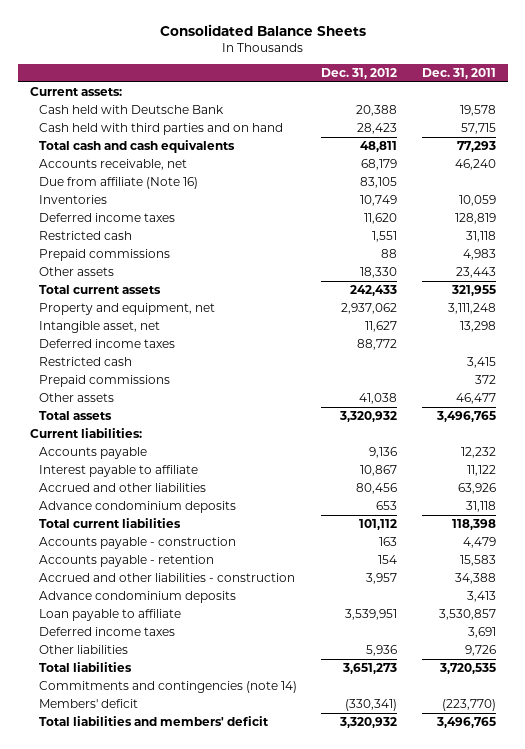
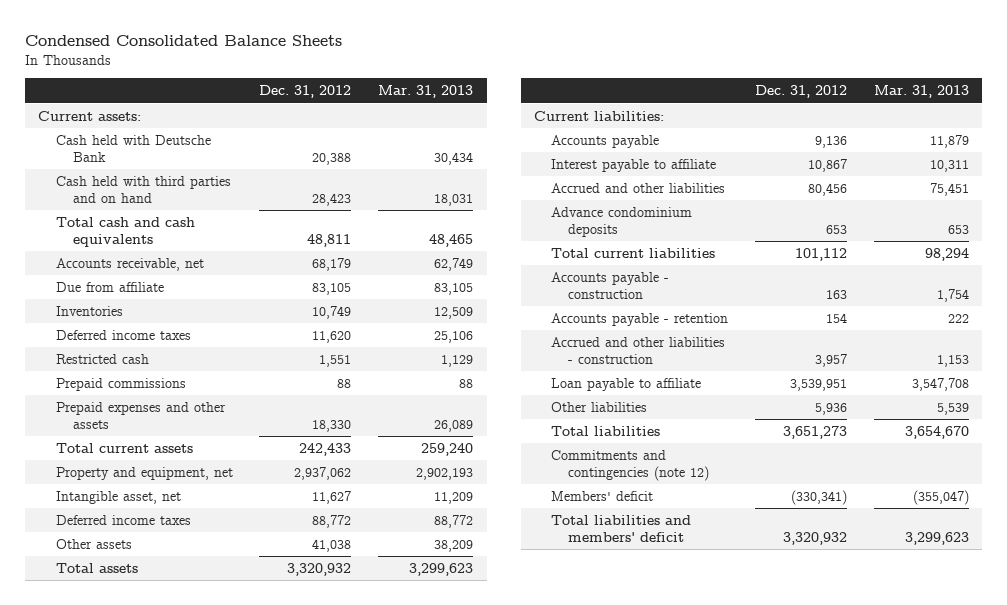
- Consolidated Balance Sheets
+ Condensed Consolidated Balance Sheets
- | Dec. 31, 2012 | Dec. 31, 2011
+ | Dec. 31, 2012 | Mar. 31, 2013
- Due from affiliate (Note 16) | 83,105 |
+ Due from affiliate | 83,105 | 83,105
- Other assets | 18,330 | 23,443
+ Prepaid expenses and other assets | 18,330 | 26,089
- Restricted cash | | 3,415
- Prepaid commissions | | 372
- Advance condominium deposits | | 3,413
- Deferred income taxes | | 3,691
- Commitments and contingencies (note 14)
+ Commitments and contingencies (note 12)

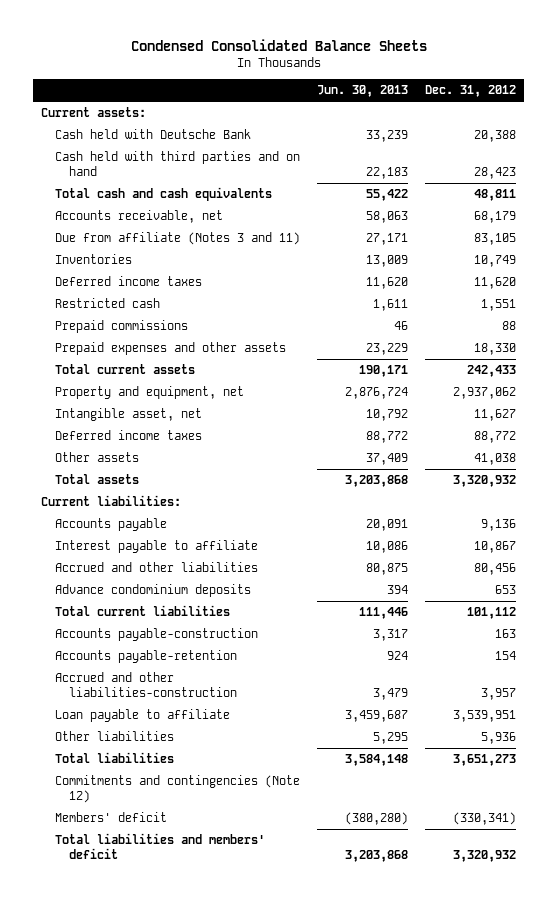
- | Dec. 31, 2012 | Mar. 31, 2013
+ | Jun. 30, 2013 | Dec. 31, 2012
- Due from affiliate | 83,105 | 83,105
+ Due from affiliate (Notes 3 and 11) | 27,171 | 83,105
- Accounts payable - construction | 163 | 1,754
- Accounts payable - retention | 154 | 222
- Accrued and other liabilities - construction | 3,957 | 1,153
+ Accounts payable-construction | 3,317 | 163
+ Accounts payable-retention | 924 | 154
+ Accrued and other liabilities-construction | 3,479 | 3,957
- Commitments and contingencies (note 12)
+ Commitments and contingencies (Note 12)

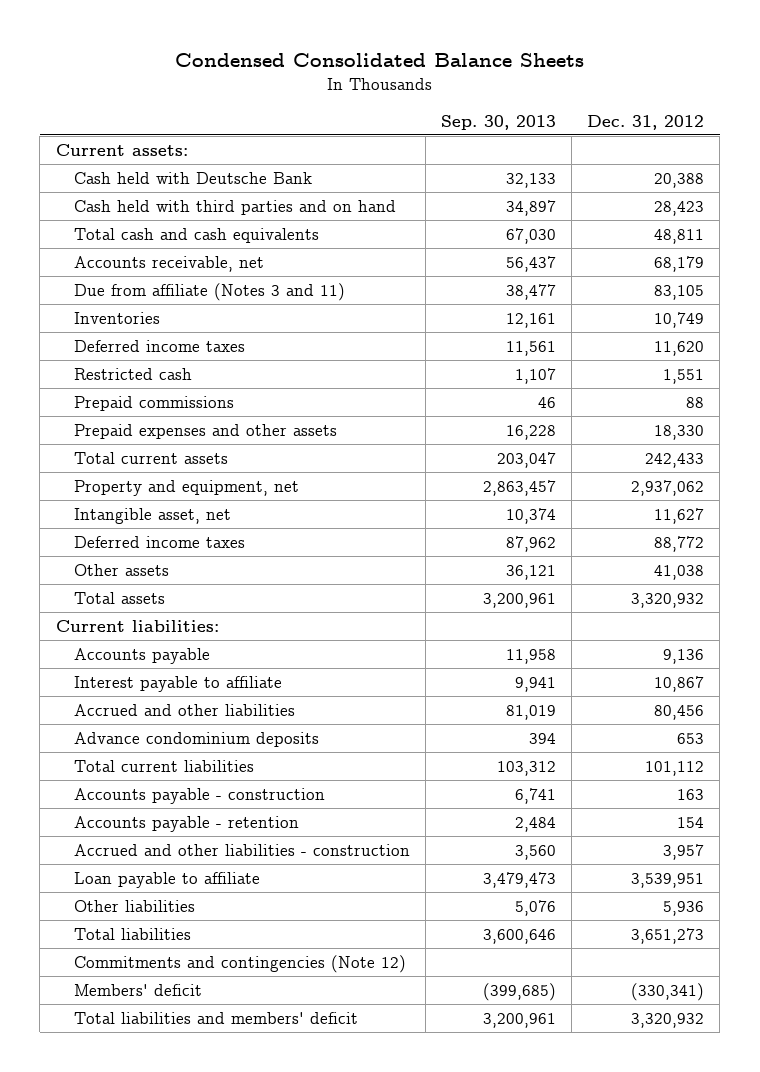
- | Jun. 30, 2013 | Dec. 31, 2012
+ | Sep. 30, 2013 | Dec. 31, 2012
- Accounts payable-construction | 3,317 | 163
- Accounts payable-retention | 924 | 154
- Accrued and other liabilities-construction | 3,479 | 3,957
+ Accounts payable - construction | 6,741 | 163
+ Accounts payable - retention | 2,484 | 154
+ Accrued and other liabilities - construction | 3,560 | 3,957

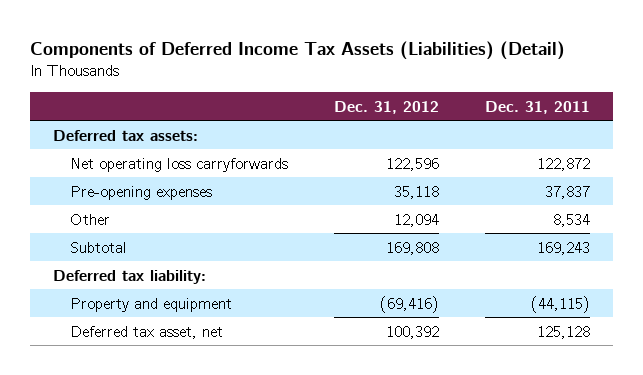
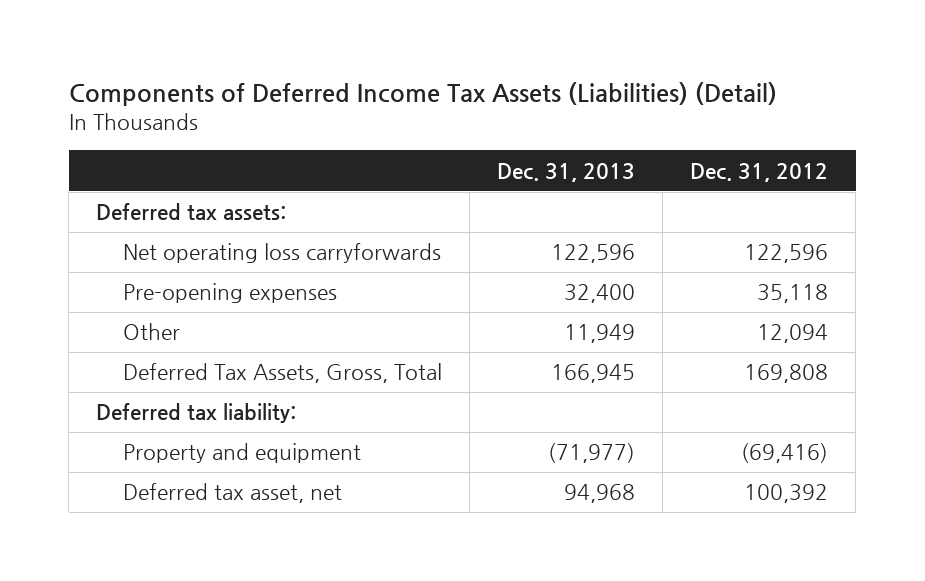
- | Dec. 31, 2012 | Dec. 31, 2011
+ | Dec. 31, 2013 | Dec. 31, 2012
- Subtotal | 169,808 | 169,243
+ Deferred Tax Assets, Gross, Total | 166,945 | 169,808

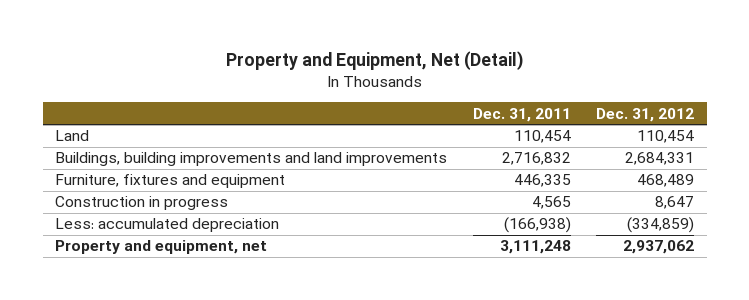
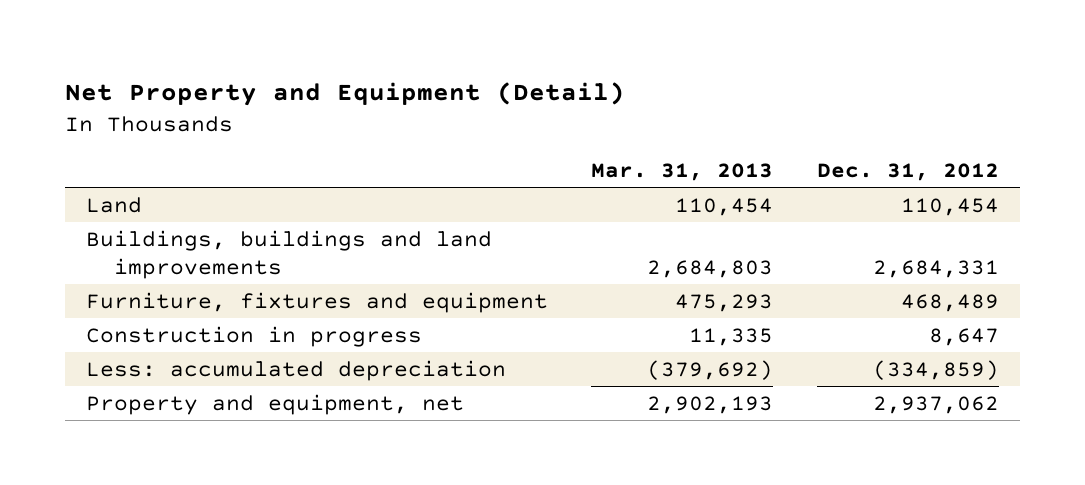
- Property and Equipment, Net (Detail)
+ Net Property and Equipment (Detail)
- | Dec. 31, 2011 | Dec. 31, 2012
+ | Mar. 31, 2013 | Dec. 31, 2012
- Buildings, building improvements and land improvements | 2,716,832 | 2,684,331
+ Buildings, buildings and land improvements | 2,684,803 | 2,684,331

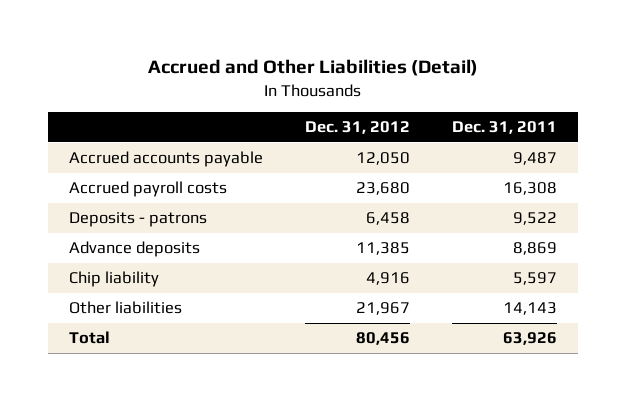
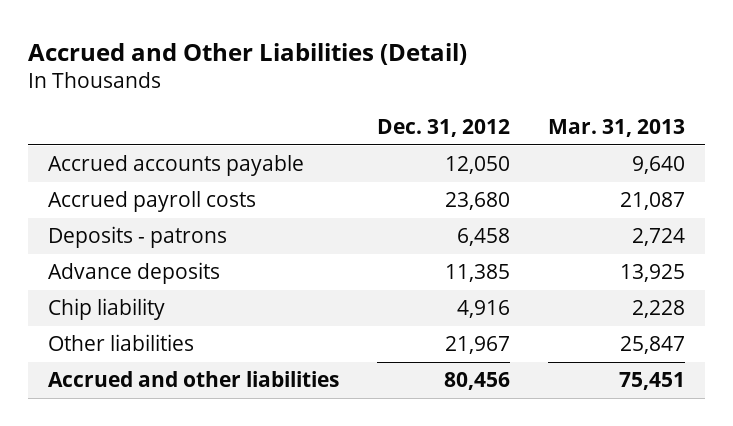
- | Dec. 31, 2012 | Dec. 31, 2011
+ | Dec. 31, 2012 | Mar. 31, 2013
- Total | 80,456 | 63,926
+ Accrued and other liabilities | 80,456 | 75,451

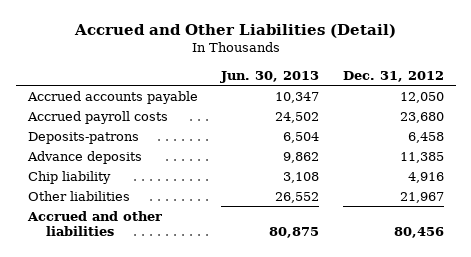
- | Dec. 31, 2012 | Mar. 31, 2013
+ | Jun. 30, 2013 | Dec. 31, 2012
- Deposits - patrons | 6,458 | 2,724
+ Deposits-patrons | 6,504 | 6,458

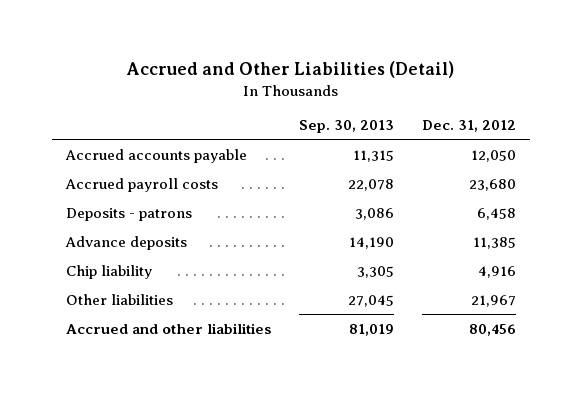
- | Jun. 30, 2013 | Dec. 31, 2012
+ | Sep. 30, 2013 | Dec. 31, 2012
- Deposits-patrons | 6,504 | 6,458
+ Deposits - patrons | 3,086 | 6,458

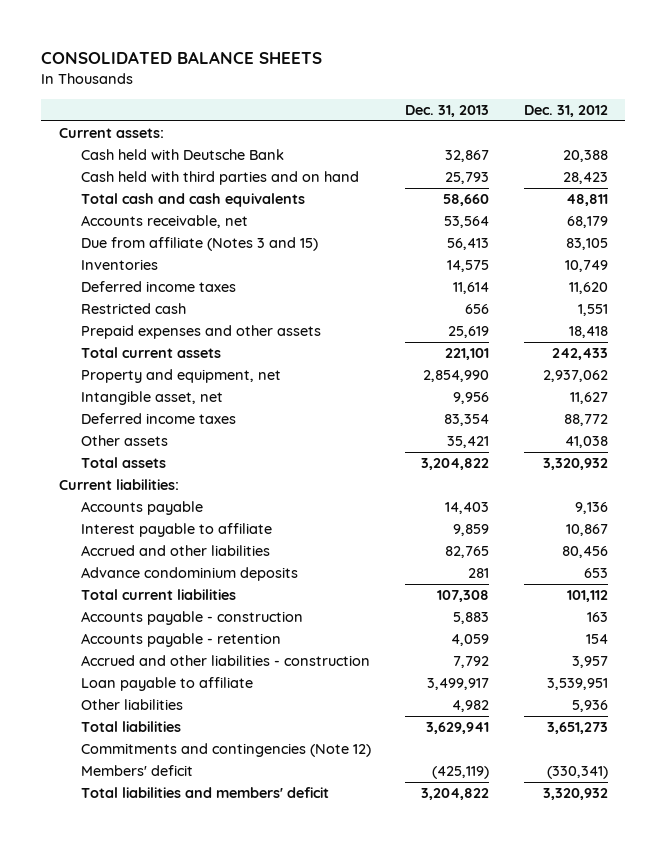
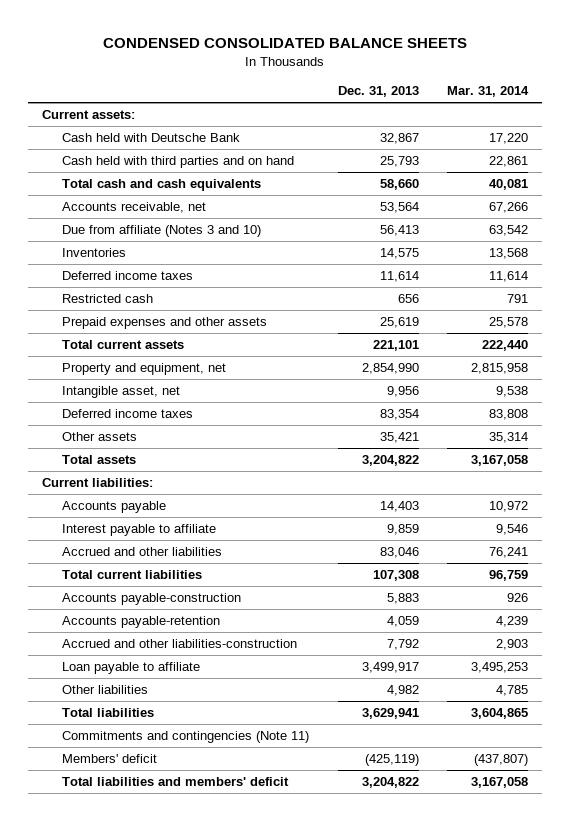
- CONSOLIDATED BALANCE SHEETS
+ CONDENSED CONSOLIDATED BALANCE SHEETS
- | Dec. 31, 2013 | Dec. 31, 2012
+ | Dec. 31, 2013 | Mar. 31, 2014
- Due from affiliate (Notes 3 and 15) | 56,413 | 83,105
+ Due from affiliate (Notes 3 and 10) | 56,413 | 63,542
- Accrued and other liabilities | 82,765 | 80,456
- Advance condominium deposits | 281 | 653
+ Accrued and other liabilities | 83,046 | 76,241
- Accounts payable - construction | 5,883 | 163
- Accounts payable - retention | 4,059 | 154
- Accrued and other liabilities - construction | 7,792 | 3,957
+ Accounts payable-construction | 5,883 | 926
+ Accounts payable-retention | 4,059 | 4,239
+ Accrued and other liabilities-construction | 7,792 | 2,903
- Commitments and contingencies (Note 12)
+ Commitments and contingencies (Note 11)

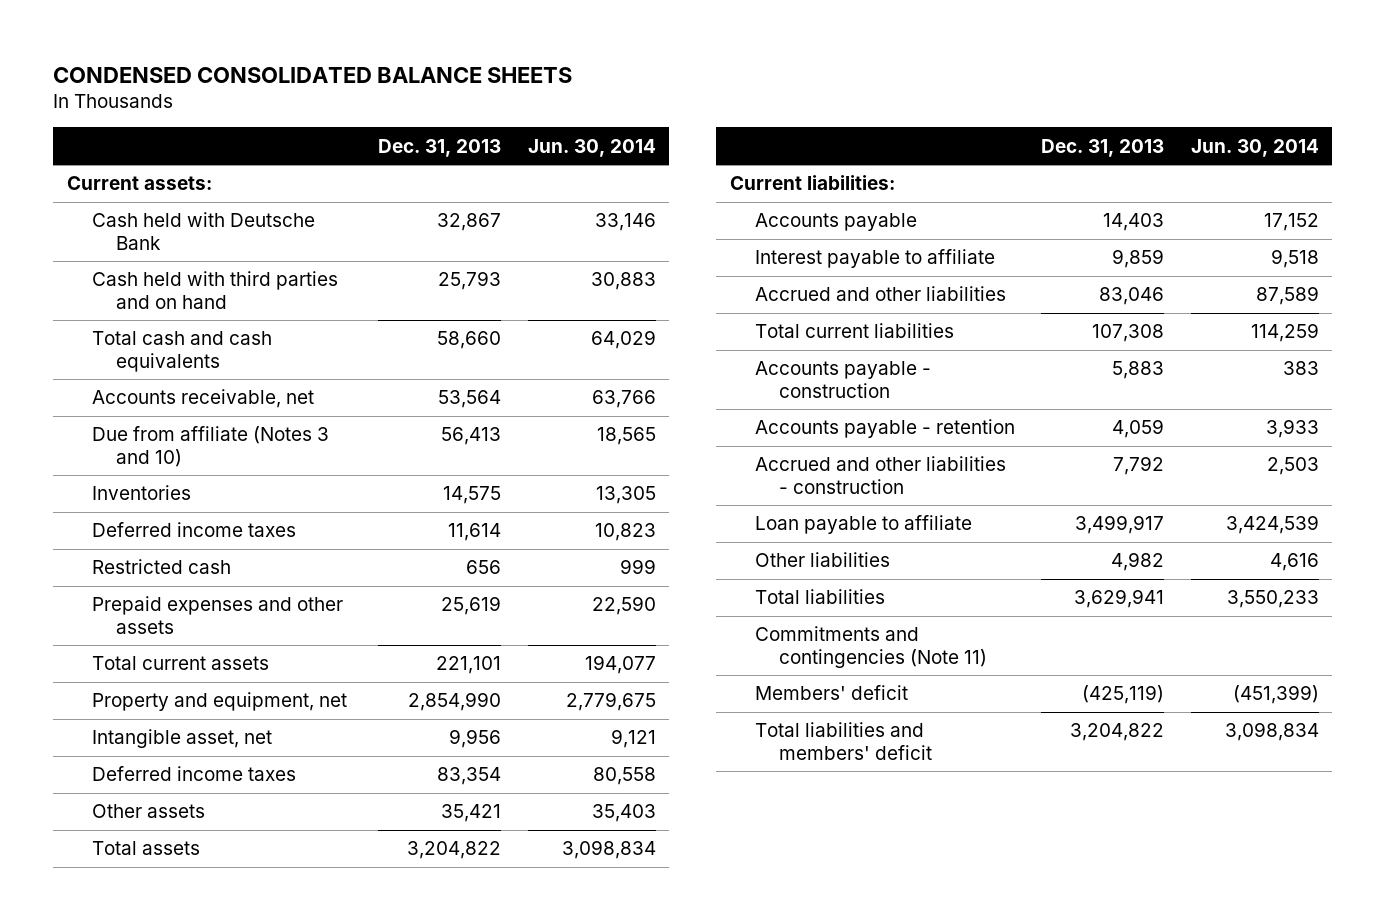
- | Dec. 31, 2013 | Mar. 31, 2014
+ | Dec. 31, 2013 | Jun. 30, 2014
- Accounts payable-construction | 5,883 | 926
- Accounts payable-retention | 4,059 | 4,239
- Accrued and other liabilities-construction | 7,792 | 2,903
+ Accounts payable - construction | 5,883 | 383
+ Accounts payable - retention | 4,059 | 3,933
+ Accrued and other liabilities - construction | 7,792 | 2,503

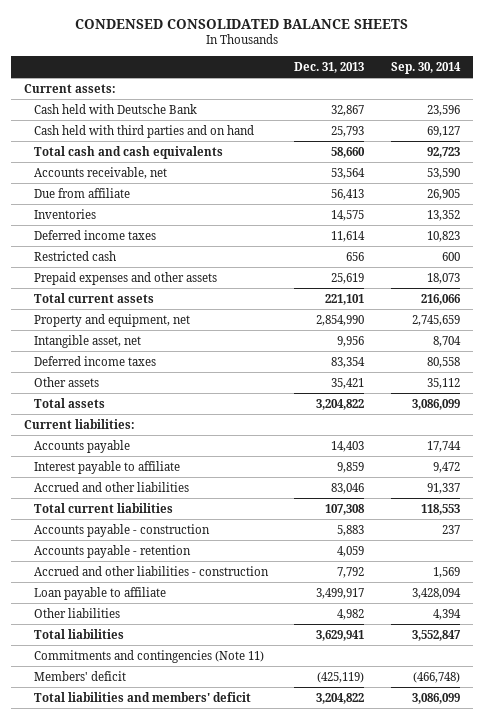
- | Dec. 31, 2013 | Jun. 30, 2014
+ | Dec. 31, 2013 | Sep. 30, 2014
- Due from affiliate (Notes 3 and 10) | 56,413 | 18,565
+ Due from affiliate | 56,413 | 26,905

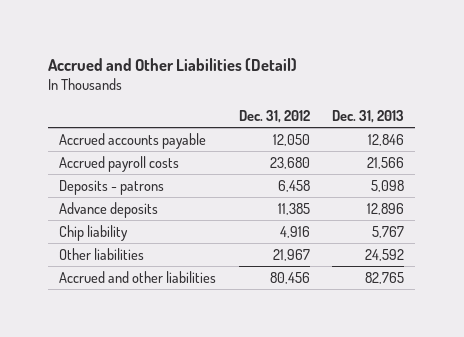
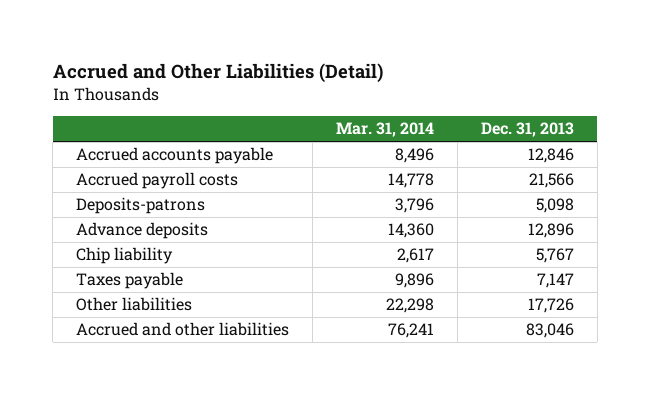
- | Dec. 31, 2012 | Dec. 31, 2013
+ | Mar. 31, 2014 | Dec. 31, 2013
- Deposits - patrons | 6,458 | 5,098
+ Deposits-patrons | 3,796 | 5,098
- Other liabilities | 21,967 | 24,592
- Accrued and other liabilities | 80,456 | 82,765
+ Taxes payable | 9,896 | 7,147
+ Other liabilities | 22,298 | 17,726
+ Accrued and other liabilities | 76,241 | 83,046

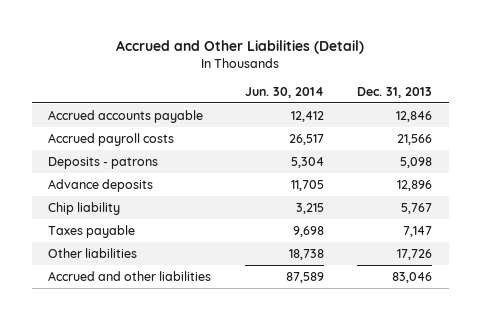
- | Mar. 31, 2014 | Dec. 31, 2013
+ | Jun. 30, 2014 | Dec. 31, 2013
- Deposits-patrons | 3,796 | 5,098
+ Deposits - patrons | 5,304 | 5,098

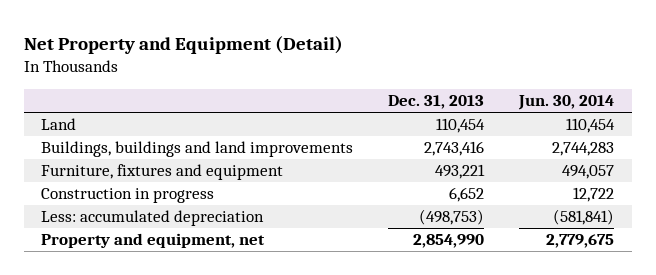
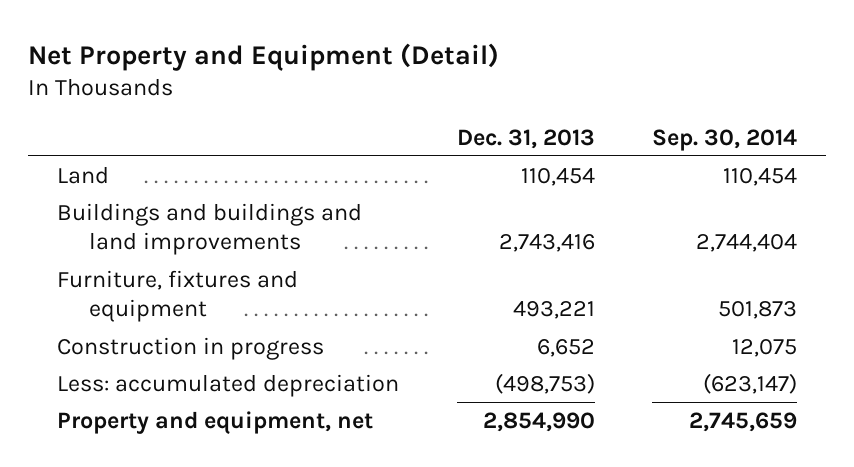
- | Dec. 31, 2013 | Jun. 30, 2014
+ | Dec. 31, 2013 | Sep. 30, 2014
- Buildings, buildings and land improvements | 2,743,416 | 2,744,283
+ Buildings and buildings and land improvements | 2,743,416 | 2,744,404

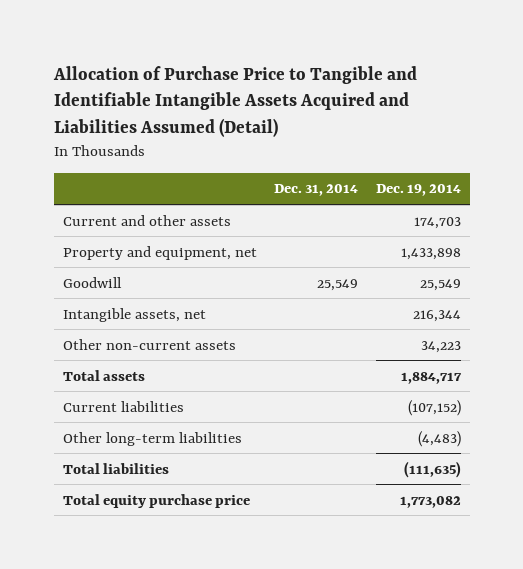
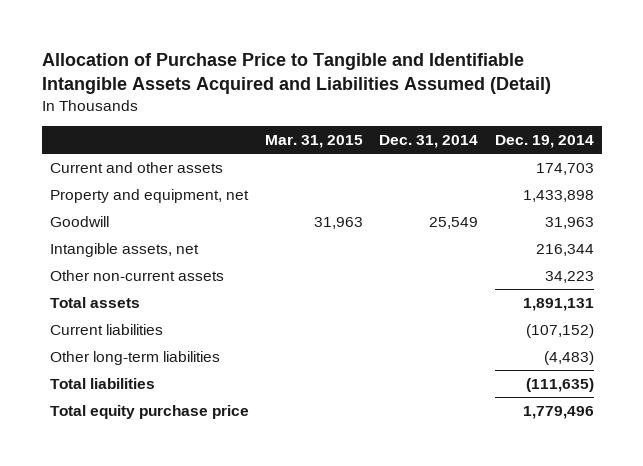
- | Dec. 31, 2014 | Dec. 19, 2014
+ | Mar. 31, 2015 | Dec. 31, 2014 | Dec. 19, 2014
- Goodwill | 25,549 | 25,549
+ Goodwill | 31,963 | 25,549 | 31,963
- Total assets | | 1,884,717
+ Total assets | | | 1,891,131
- Total equity purchase price | | 1,773,082
+ Total equity purchase price | | | 1,779,496

